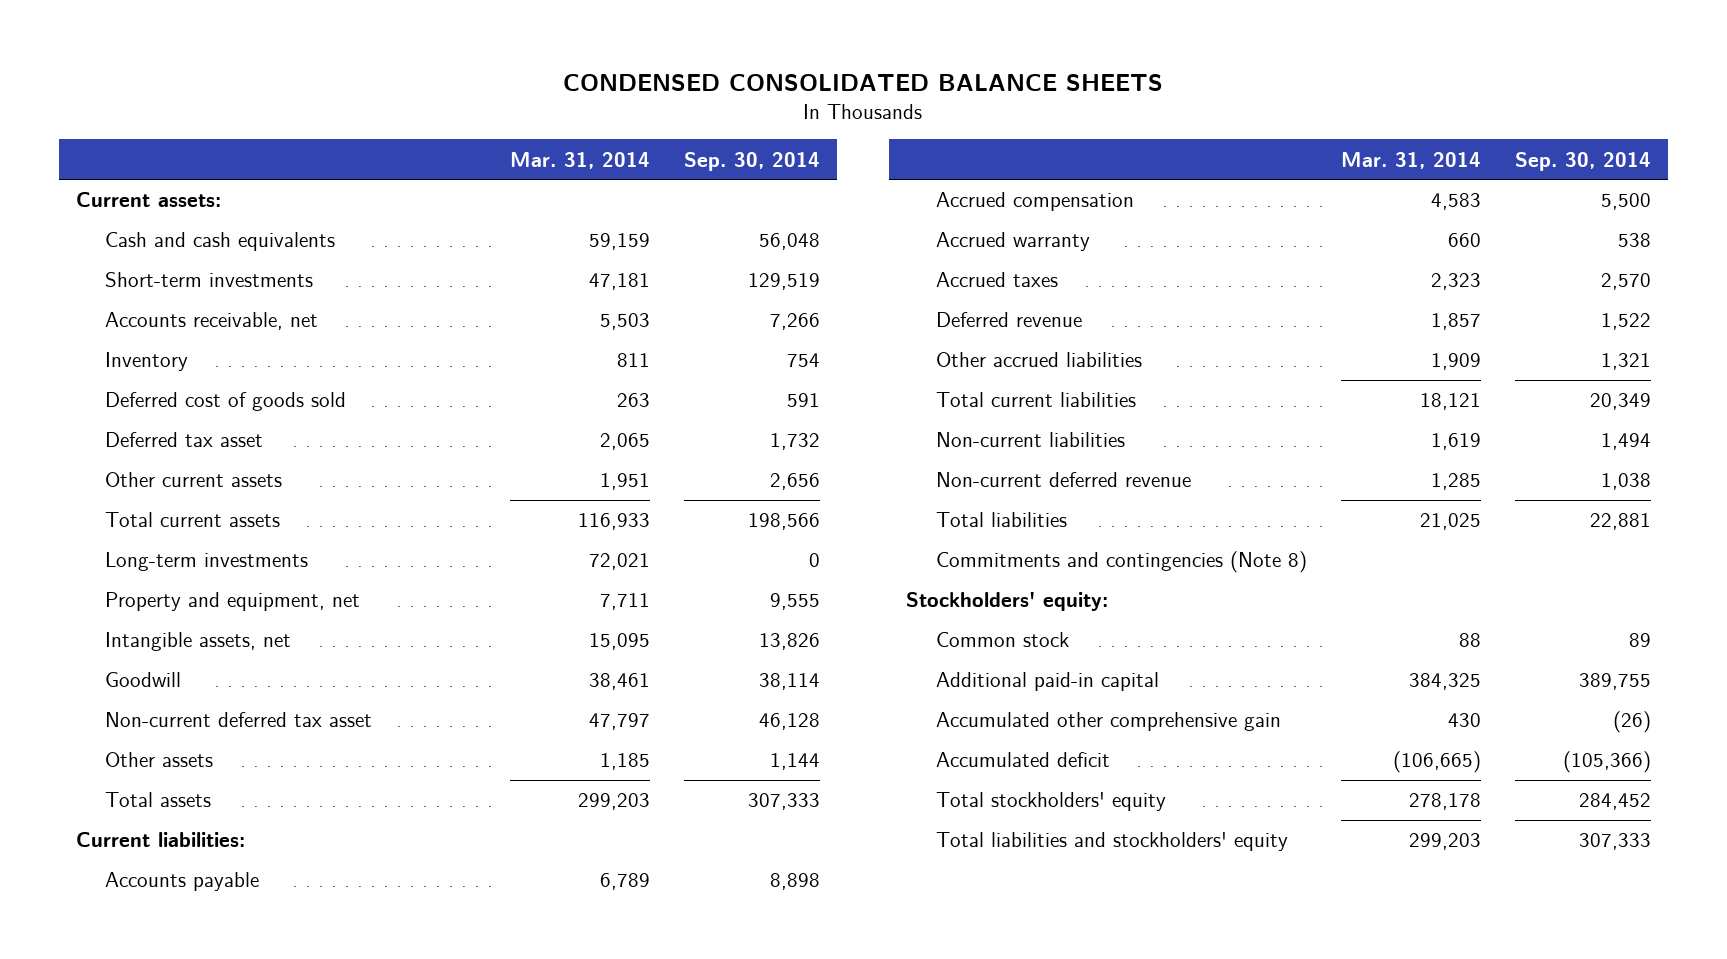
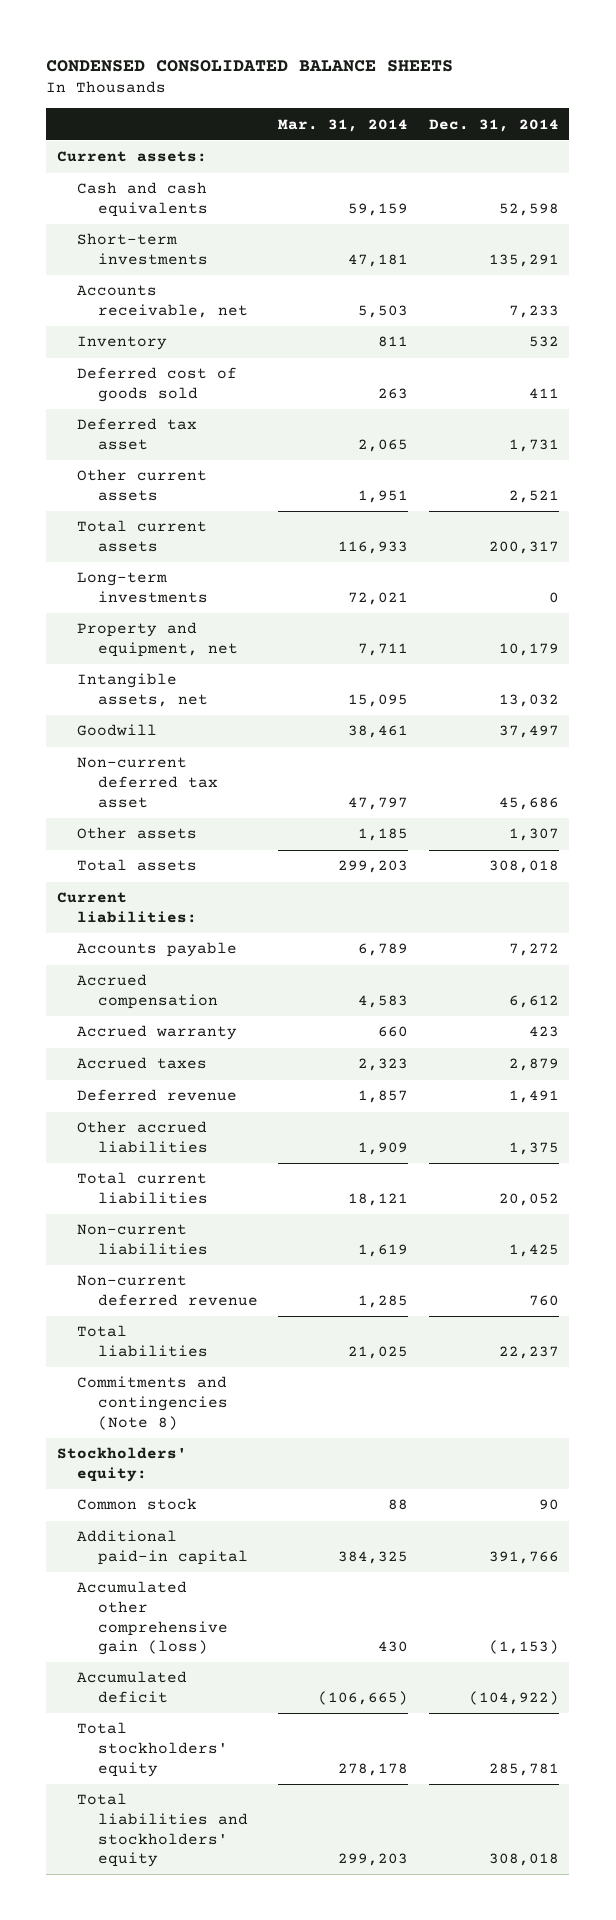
- | Mar. 31, 2014 | Sep. 30, 2014
+ | Mar. 31, 2014 | Dec. 31, 2014
- Accumulated other comprehensive gain | 430 | (26)
+ Accumulated other comprehensive gain (loss) | 430 | (1,153)

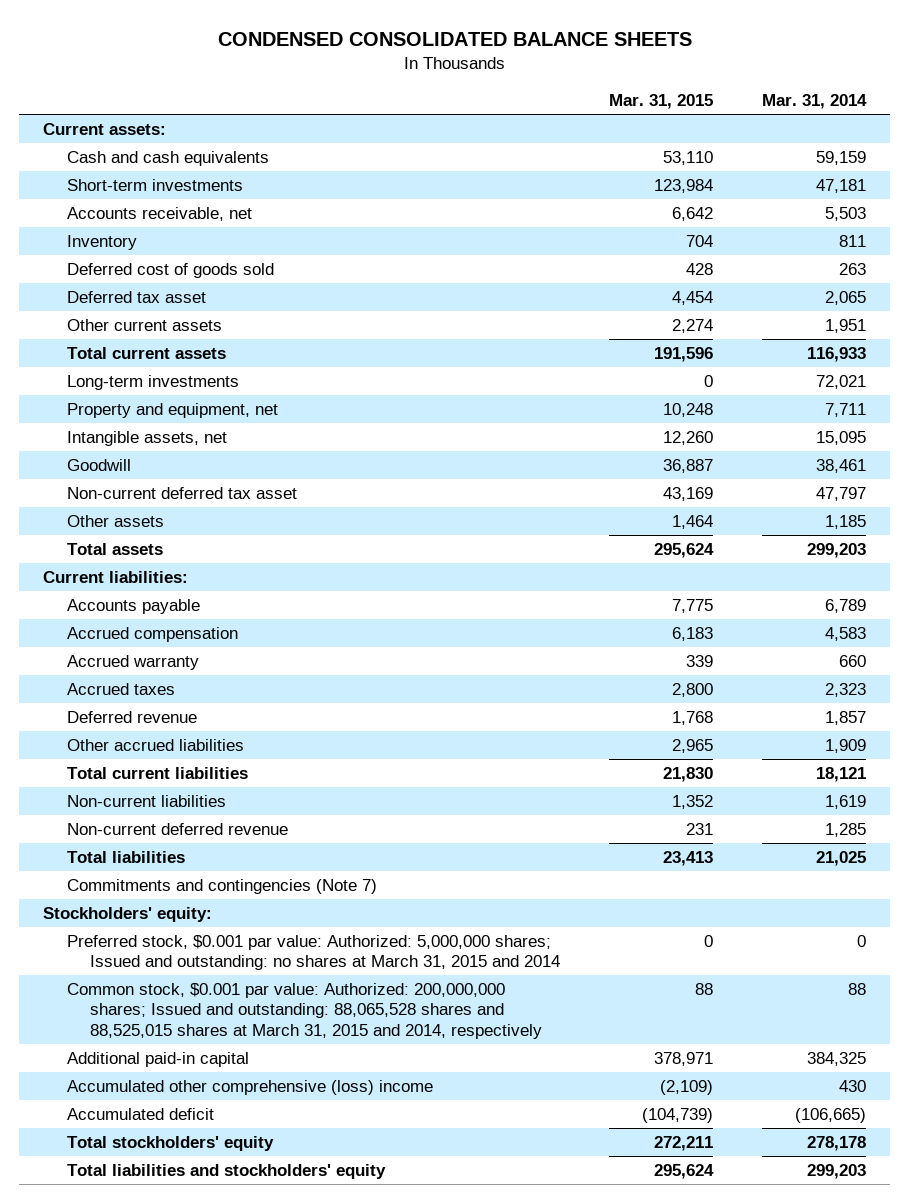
- | Mar. 31, 2014 | Dec. 31, 2014
+ | Mar. 31, 2015 | Mar. 31, 2014
- Commitments and contingencies (Note 8)
+ Commitments and contingencies (Note 7)
- Common stock | 88 | 90
+ Preferred stock, $0.001 par value: Authorized: 5,000,000 shares; Issued and outstanding: no shares at March 31, 2015 and 2014 | 0 | 0
+ Common stock, $0.001 par value: Authorized: 200,000,000 shares; Issued and outstanding: 88,065,528 shares and 88,525,015 shares at March 31, 2015 and 2014, respectively | 88 | 88
- Accumulated other comprehensive gain (loss) | 430 | (1,153)
+ Accumulated other comprehensive (loss) income | (2,109) | 430

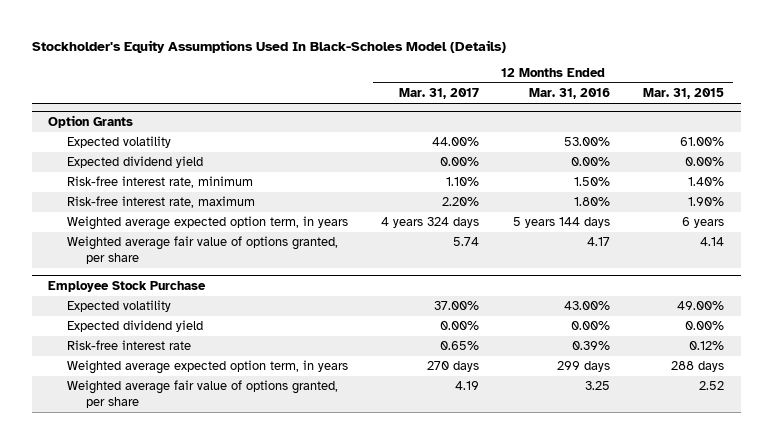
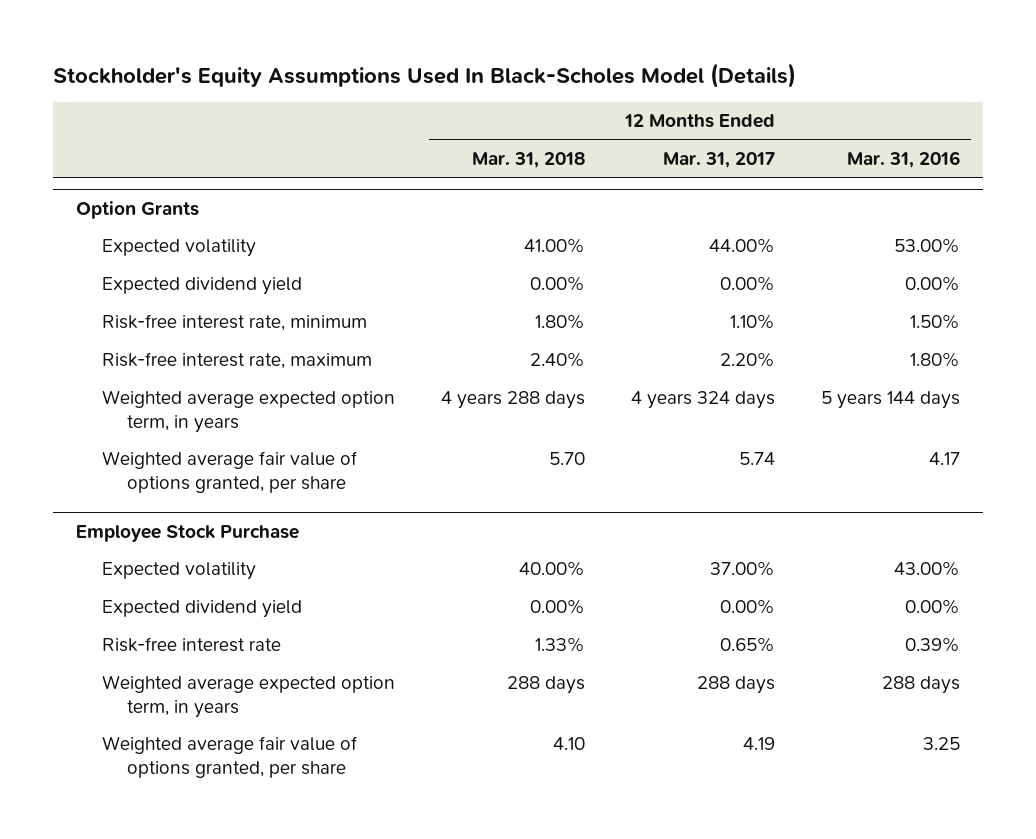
- | 12 Months Ended Mar. 31, 2017 | 12 Months Ended Mar. 31, 2016 | 12 Months Ended Mar. 31, 2015
+ | 12 Months Ended Mar. 31, 2018 | 12 Months Ended Mar. 31, 2017 | 12 Months Ended Mar. 31, 2016
@ Employee Stock Purchase
- Weighted average expected option term, in years | 270 days | 299 days | 288 days
+ Weighted average expected option term, in years | 288 days | 288 days | 288 days

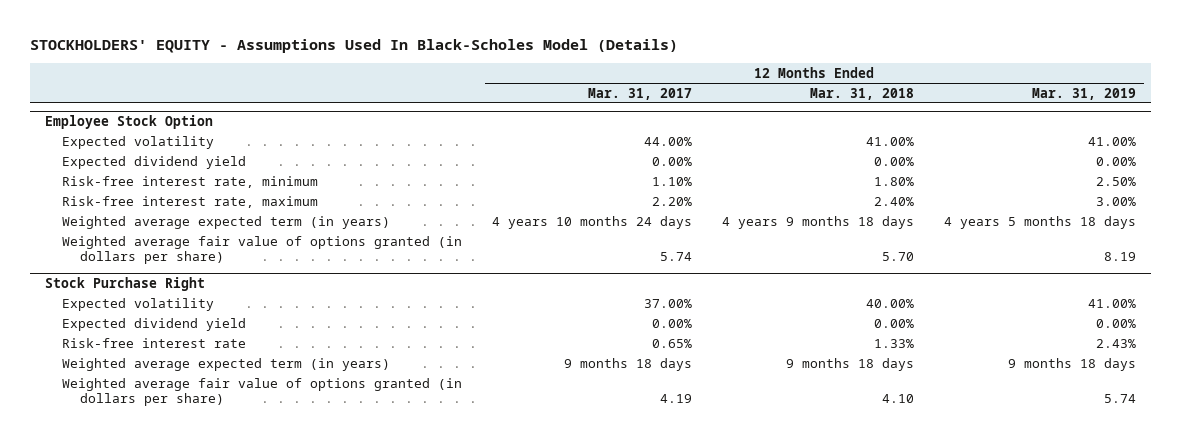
- Stockholder's Equity Assumptions Used In Black-Scholes Model (Details)
+ STOCKHOLDERS' EQUITY - Assumptions Used In Black-Scholes Model (Details)
- | 12 Months Ended Mar. 31, 2018 | 12 Months Ended Mar. 31, 2017 | 12 Months Ended Mar. 31, 2016
+ | 12 Months Ended Mar. 31, 2017 | 12 Months Ended Mar. 31, 2018 | 12 Months Ended Mar. 31, 2019
- Option Grants
+ Employee Stock Option
- Weighted average expected option term, in years | 4 years 288 days | 4 years 324 days | 5 years 144 days
- Weighted average fair value of options granted, per share | 5.70 | 5.74 | 4.17
- Employee Stock Purchase
+ Weighted average expected term (in years) | 4 years 10 months 24 days | 4 years 9 months 18 days | 4 years 5 months 18 days
+ Weighted average fair value of options granted (in dollars per share) | 5.74 | 5.70 | 8.19
+ Stock Purchase Right
- Weighted average expected option term, in years | 288 days | 288 days | 288 days
- Weighted average fair value of options granted, per share | 4.10 | 4.19 | 3.25
+ Weighted average expected term (in years) | 9 months 18 days | 9 months 18 days | 9 months 18 days
+ Weighted average fair value of options granted (in dollars per share) | 4.19 | 4.10 | 5.74

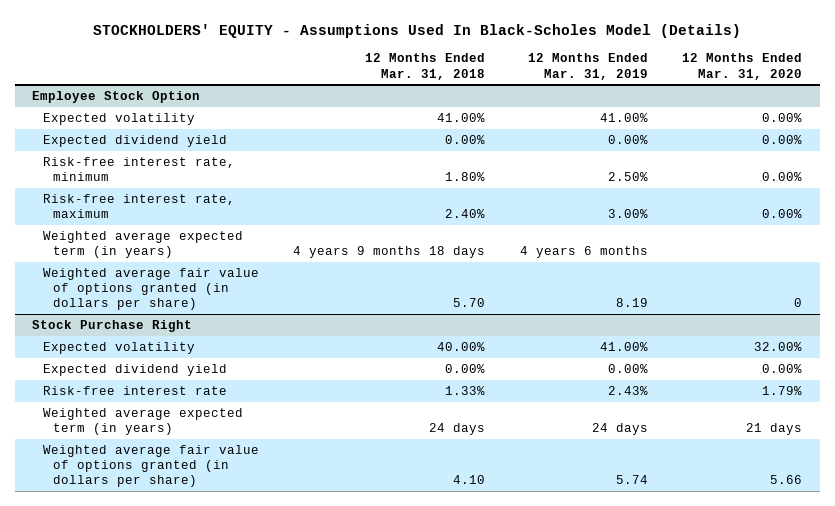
- | 12 Months Ended Mar. 31, 2017 | 12 Months Ended Mar. 31, 2018 | 12 Months Ended Mar. 31, 2019
+ | 12 Months Ended Mar. 31, 2018 | 12 Months Ended Mar. 31, 2019 | 12 Months Ended Mar. 31, 2020
@ Employee Stock Option
- Weighted average expected term (in years) | 4 years 10 months 24 days | 4 years 9 months 18 days | 4 years 5 months 18 days
+ Weighted average expected term (in years) | 4 years 9 months 18 days | 4 years 6 months |
@ Stock Purchase Right
- Weighted average expected term (in years) | 9 months 18 days | 9 months 18 days | 9 months 18 days
+ Weighted average expected term (in years) | 24 days | 24 days | 21 days

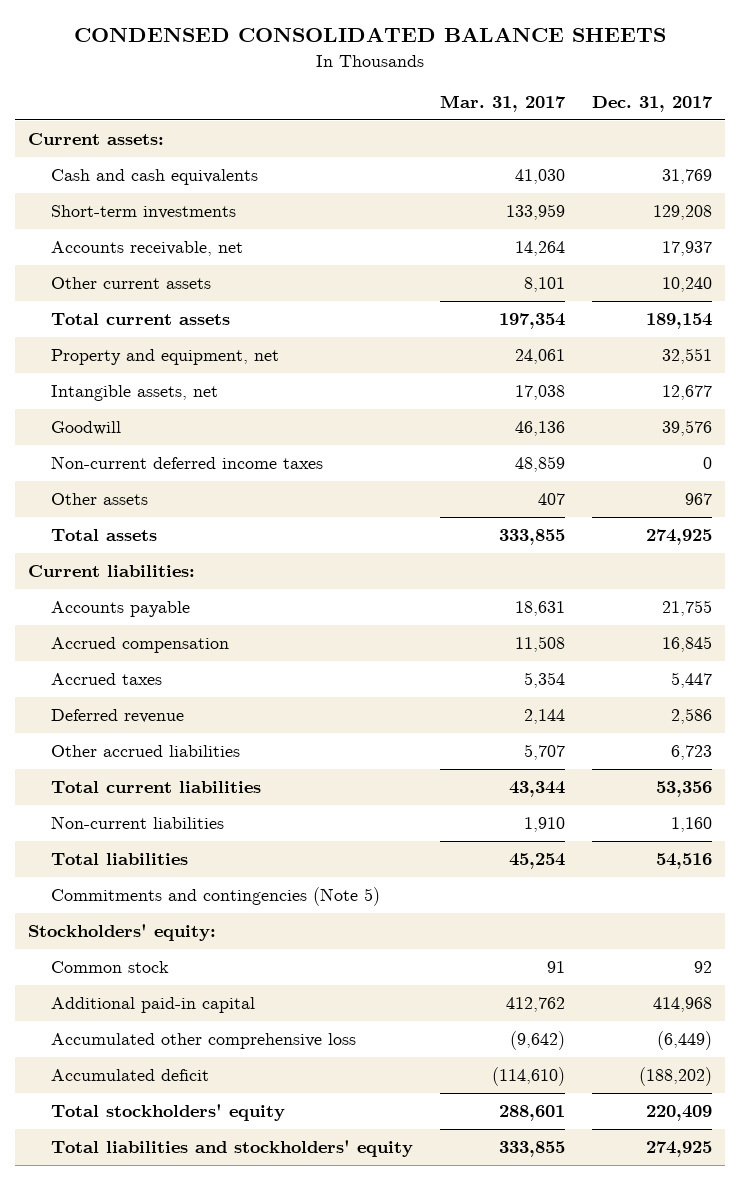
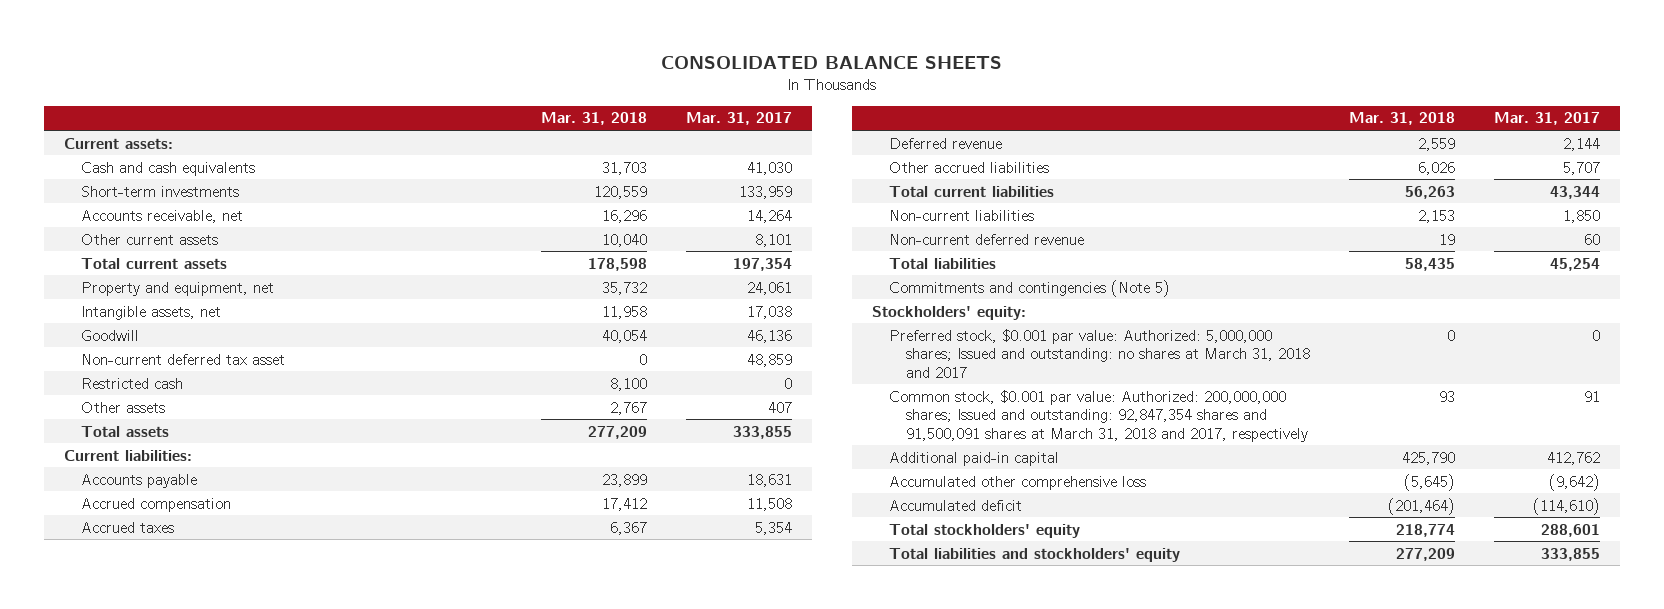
- CONDENSED CONSOLIDATED BALANCE SHEETS
+ CONSOLIDATED BALANCE SHEETS
- | Mar. 31, 2017 | Dec. 31, 2017
+ | Mar. 31, 2018 | Mar. 31, 2017
- Non-current deferred income taxes | 48,859 | 0
+ Non-current deferred tax asset | 0 | 48,859
+ Restricted cash | 8,100 | 0
- Non-current liabilities | 1,910 | 1,160
+ Non-current liabilities | 2,153 | 1,850
+ Non-current deferred revenue | 19 | 60
- Common stock | 91 | 92
+ Preferred stock, $0.001 par value: Authorized: 5,000,000 shares; Issued and outstanding: no shares at March 31, 2018 and 2017 | 0 | 0
+ Common stock, $0.001 par value: Authorized: 200,000,000 shares; Issued and outstanding: 92,847,354 shares and 91,500,091 shares at March 31, 2018 and 2017, respectively | 93 | 91

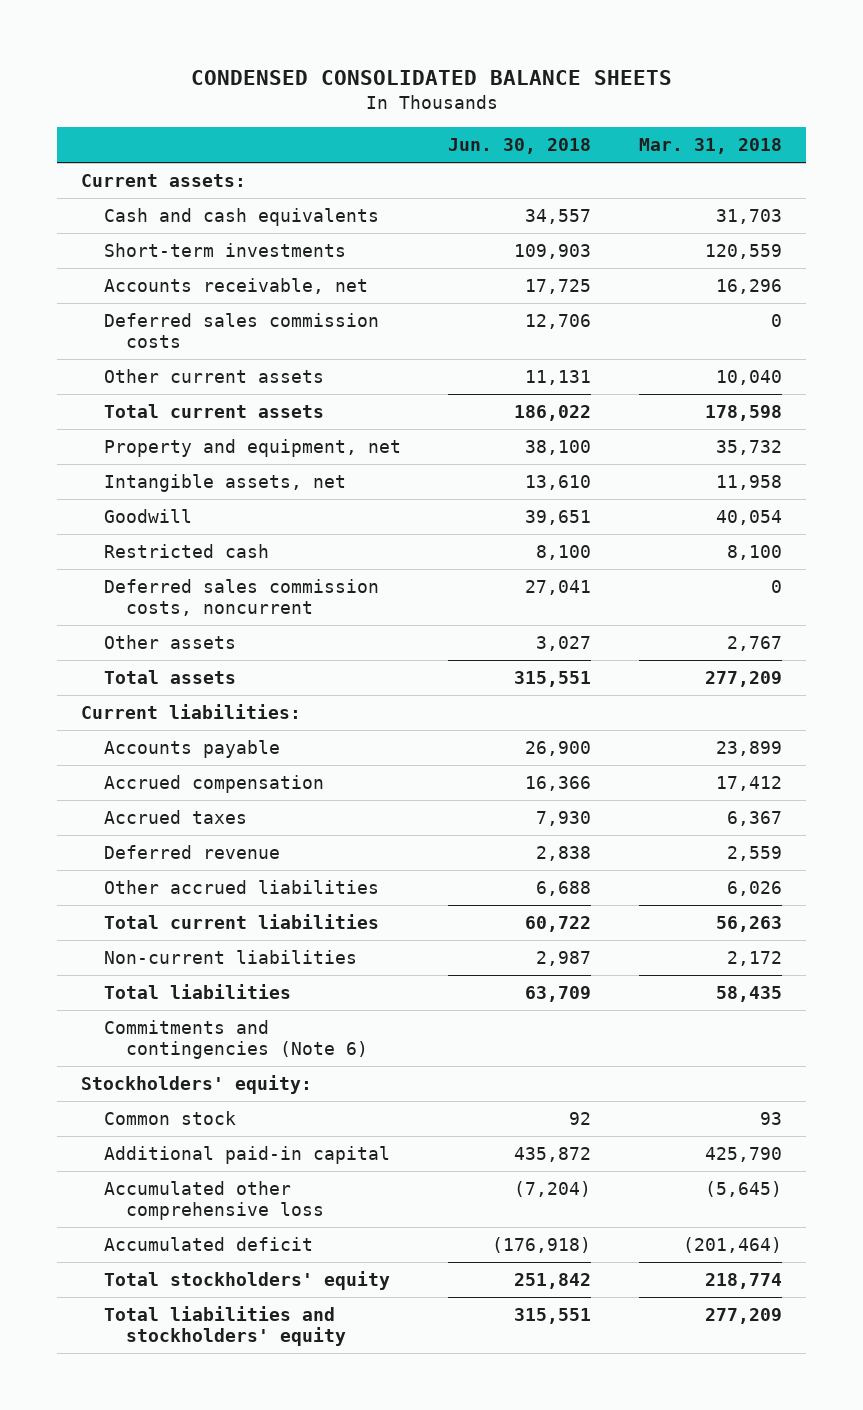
- CONSOLIDATED BALANCE SHEETS
+ CONDENSED CONSOLIDATED BALANCE SHEETS
- | Mar. 31, 2018 | Mar. 31, 2017
+ | Jun. 30, 2018 | Mar. 31, 2018
+ Deferred sales commission costs | 12,706 | 0
- Non-current deferred tax asset | 0 | 48,859
+ Deferred sales commission costs, noncurrent | 27,041 | 0
- Non-current liabilities | 2,153 | 1,850
- Non-current deferred revenue | 19 | 60
+ Non-current liabilities | 2,987 | 2,172
- Commitments and contingencies (Note 5)
+ Commitments and contingencies (Note 6)
- Preferred stock, $0.001 par value: Authorized: 5,000,000 shares; Issued and outstanding: no shares at March 31, 2018 and 2017 | 0 | 0
- Common stock, $0.001 par value: Authorized: 200,000,000 shares; Issued and outstanding: 92,847,354 shares and 91,500,091 shares at March 31, 2018 and 2017, respectively | 93 | 91
+ Common stock | 92 | 93

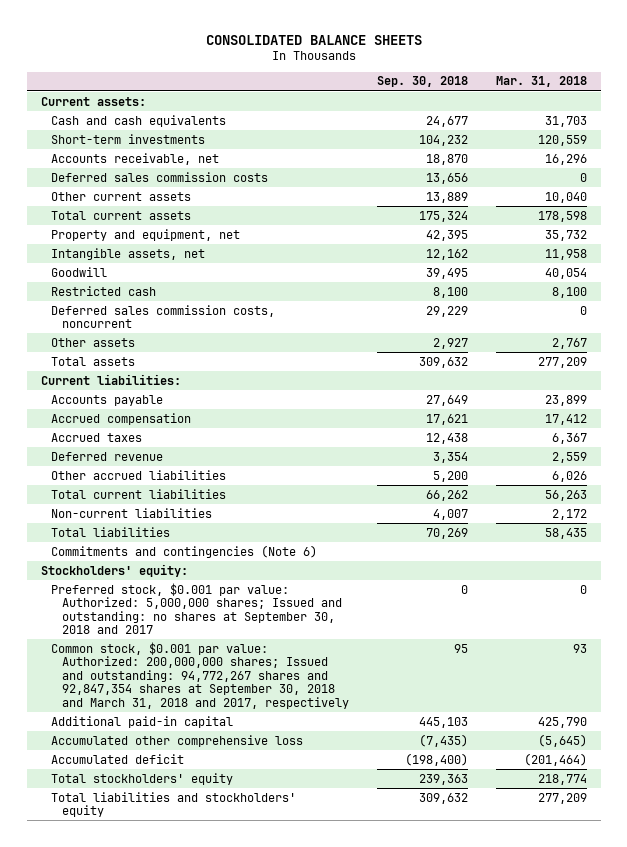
- CONDENSED CONSOLIDATED BALANCE SHEETS
+ CONSOLIDATED BALANCE SHEETS
- | Jun. 30, 2018 | Mar. 31, 2018
+ | Sep. 30, 2018 | Mar. 31, 2018
- Common stock | 92 | 93
+ Preferred stock, $0.001 par value: Authorized: 5,000,000 shares; Issued and outstanding: no shares at September 30, 2018 and 2017 | 0 | 0
+ Common stock, $0.001 par value: Authorized: 200,000,000 shares; Issued and outstanding: 94,772,267 shares and 92,847,354 shares at September 30, 2018 and March 31, 2018 and 2017, respectively | 95 | 93

